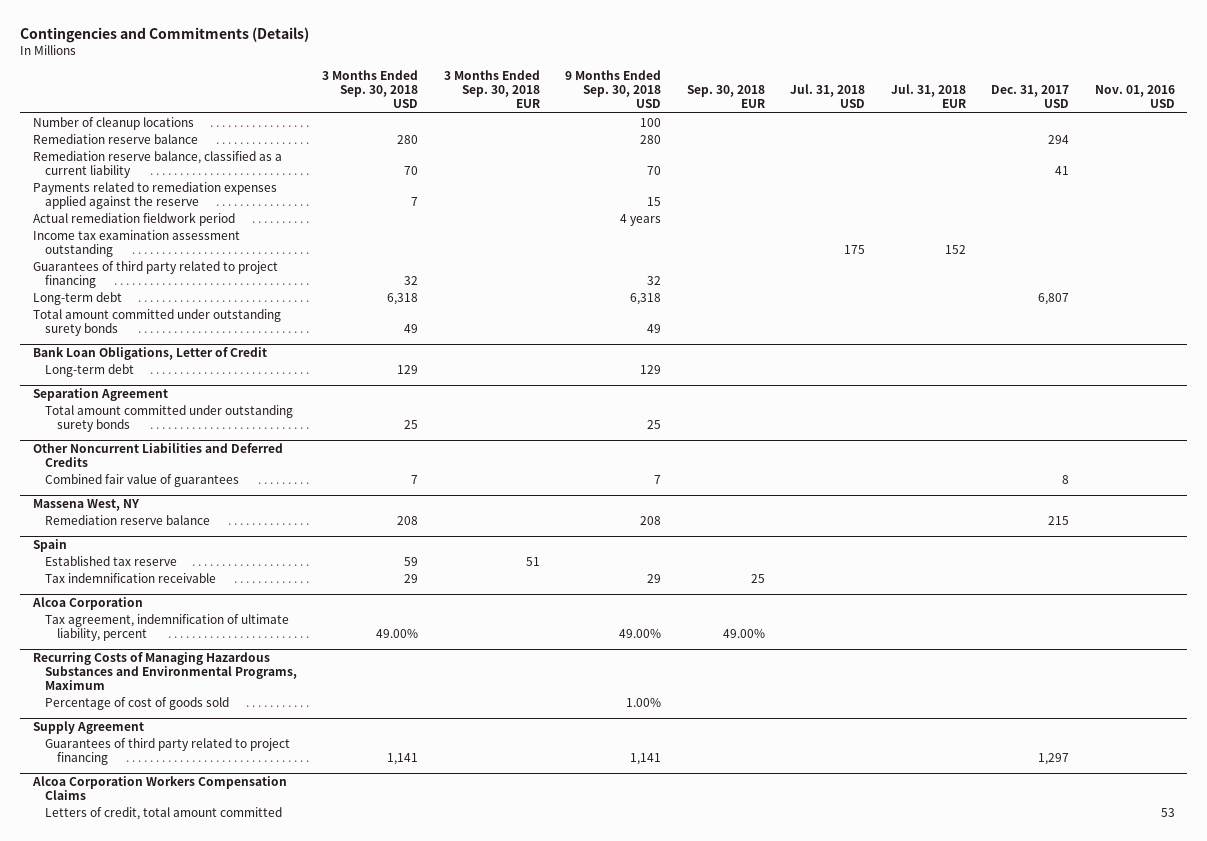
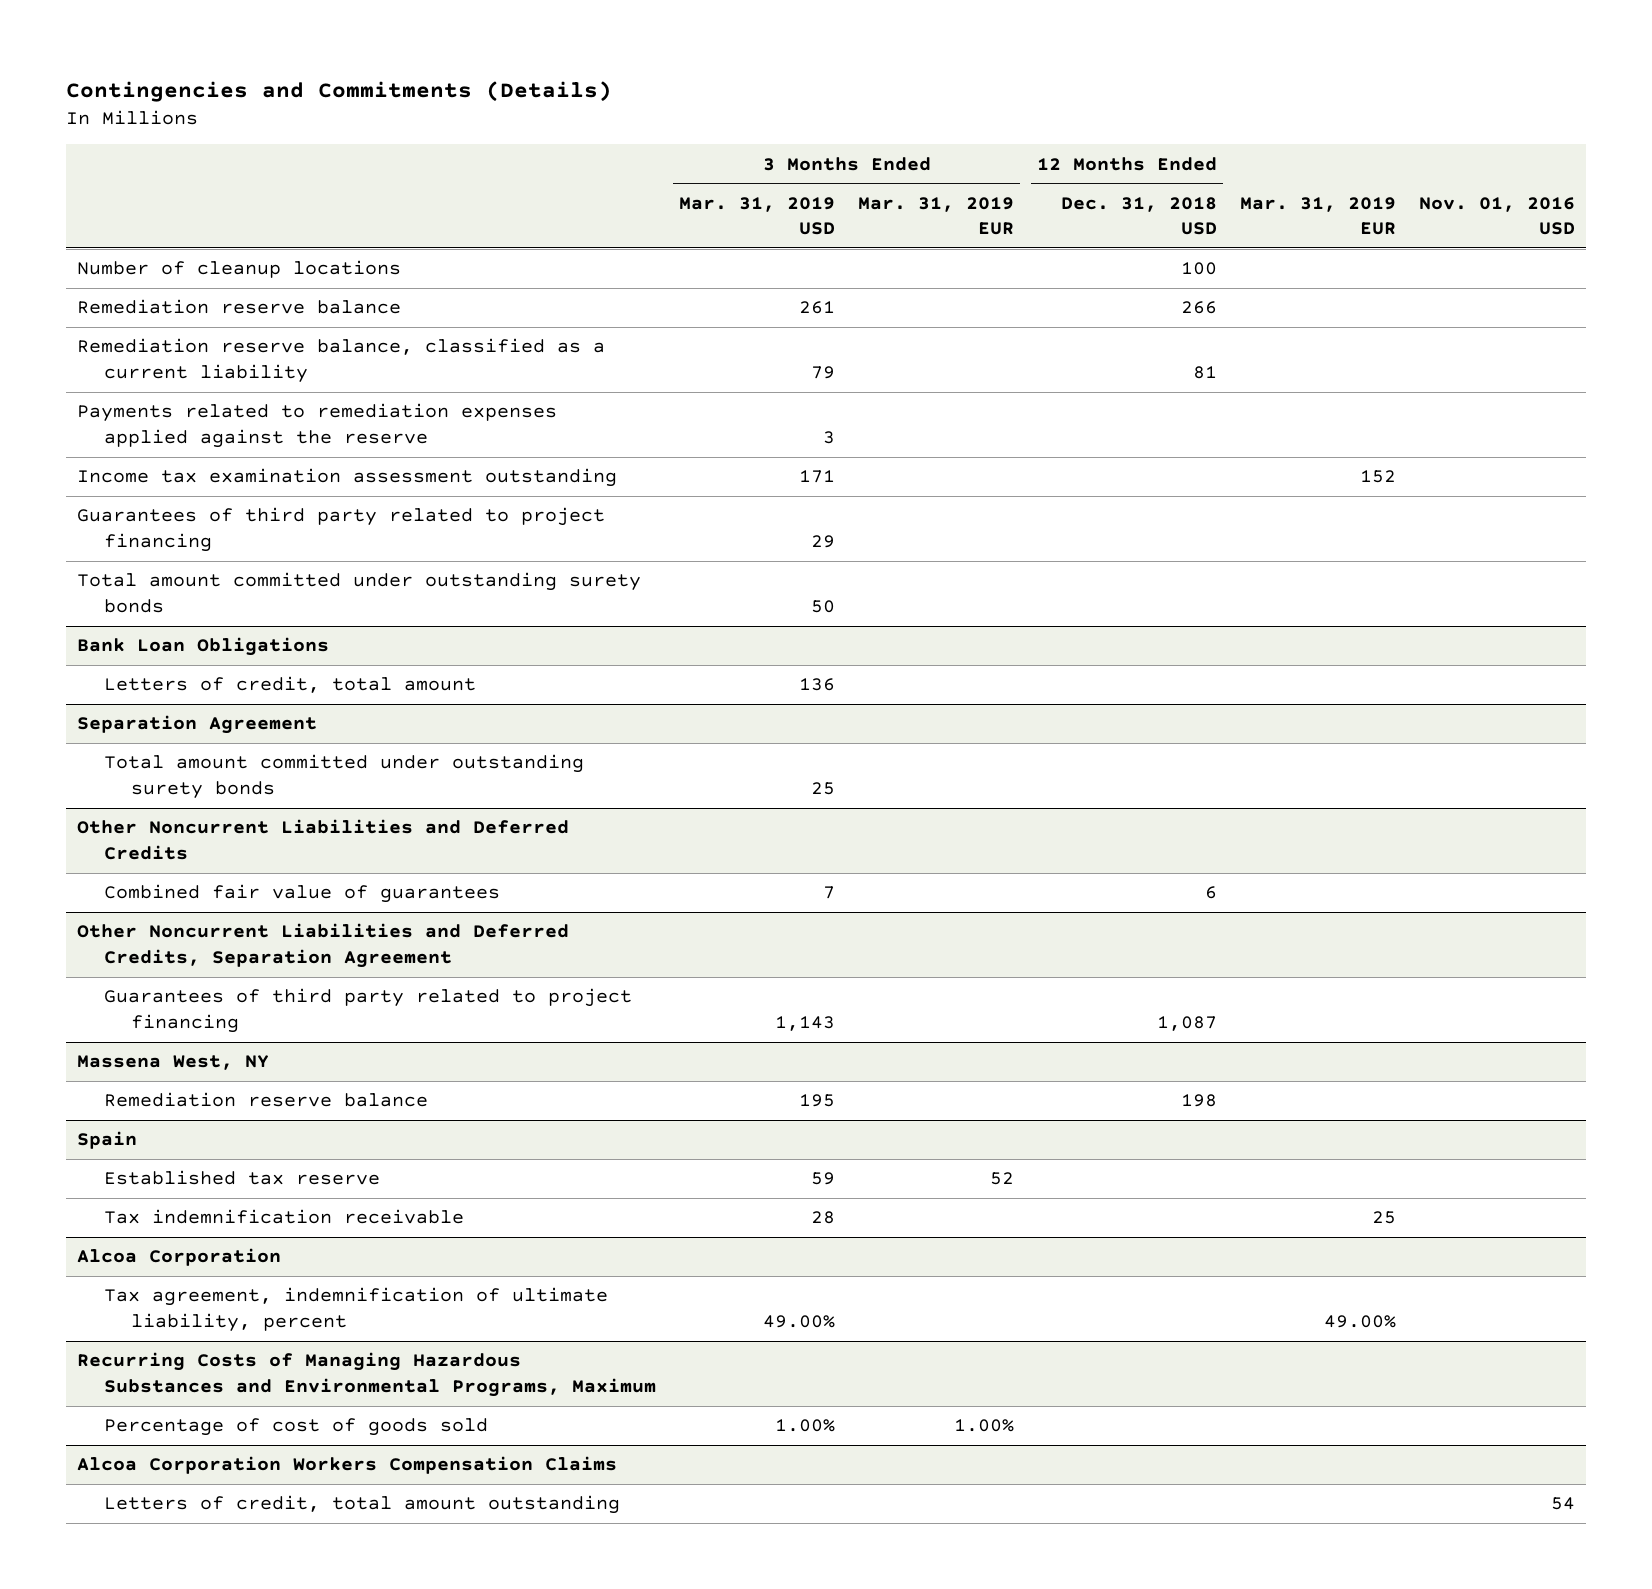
- | 3 Months Ended Sep. 30, 2018 USD | 3 Months Ended Sep. 30, 2018 EUR | 9 Months Ended Sep. 30, 2018 USD | Sep. 30, 2018 EUR | Jul. 31, 2018 USD | Jul. 31, 2018 EUR | Dec. 31, 2017 USD | Nov. 01, 2016 USD
+ | 3 Months Ended Mar. 31, 2019 USD | 3 Months Ended Mar. 31, 2019 EUR | 12 Months Ended Dec. 31, 2018 USD | Mar. 31, 2019 EUR | Nov. 01, 2016 USD
- Actual remediation fieldwork period | | | 4 years | | | | |
- Long-term debt | 6,318 | | 6,318 | | | | 6,807 |
- Bank Loan Obligations, Letter of Credit
- Long-term debt | 129 | | 129 | | | | |
+ Bank Loan Obligations
+ Letters of credit, total amount | 136 | | | |
+ Other Noncurrent Liabilities and Deferred Credits, Separation Agreement
+ Guarantees of third party related to project financing | 1,143 | | 1,087 | |
- Supply Agreement
- Guarantees of third party related to project financing | 1,141 | | 1,141 | | | | 1,297 |
@ Alcoa Corporation Workers Compensation Claims
- Letters of credit, total amount committed | | | | | | | | 53
+ Letters of credit, total amount outstanding | | | | | 54

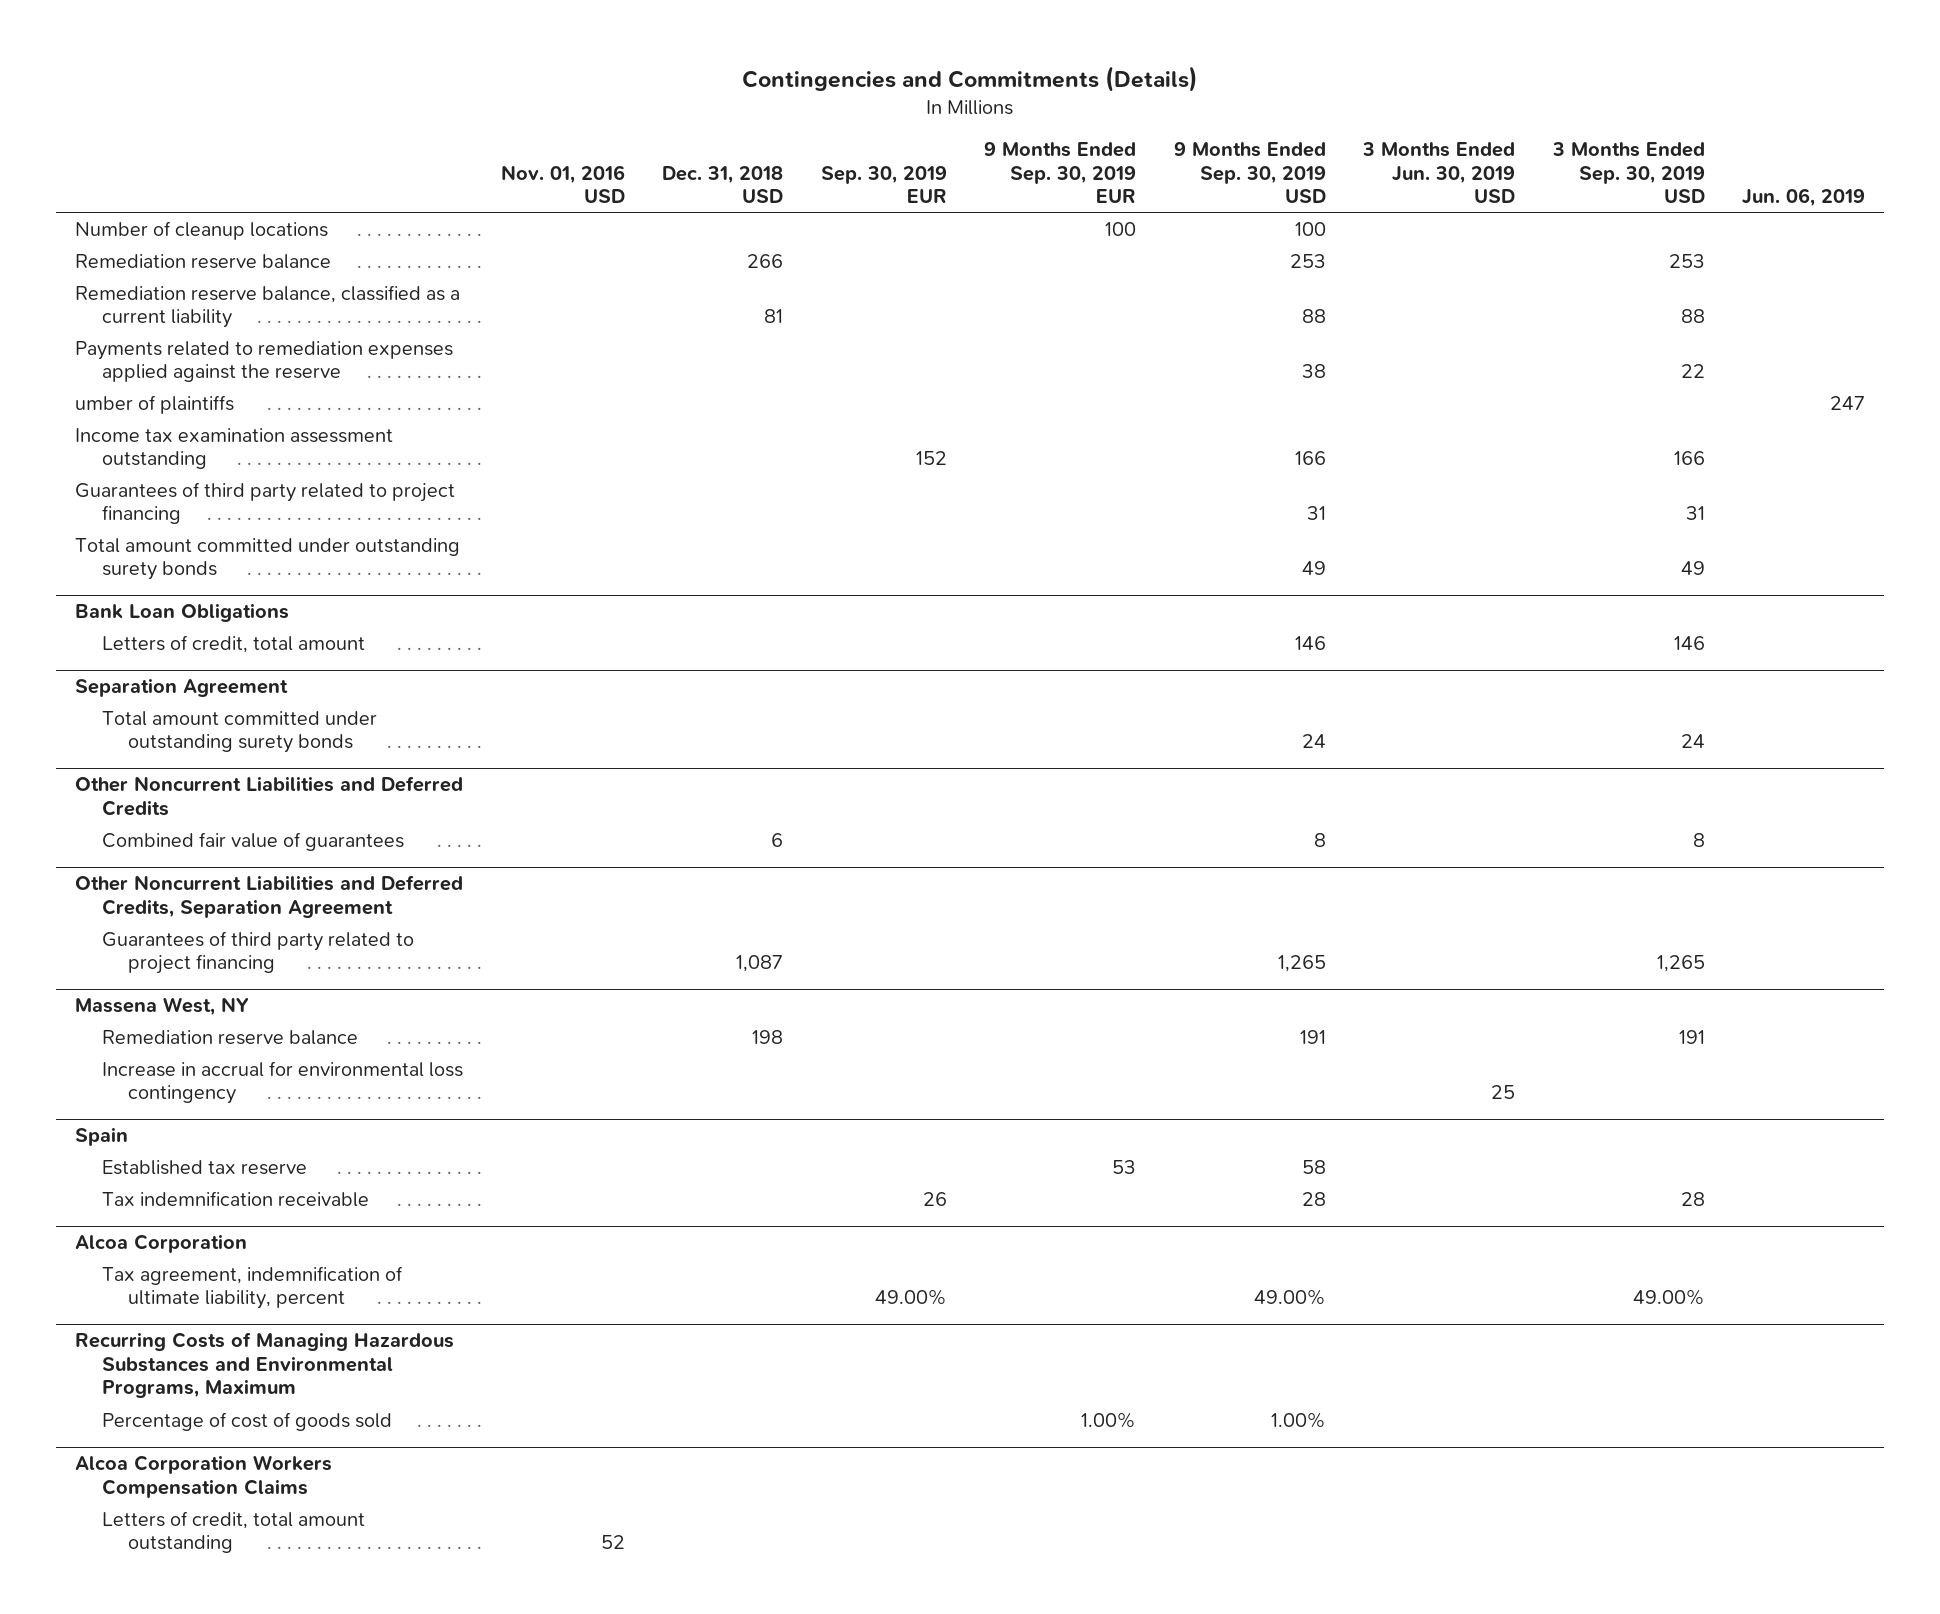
- | 3 Months Ended Mar. 31, 2019 USD | 3 Months Ended Mar. 31, 2019 EUR | 12 Months Ended Dec. 31, 2018 USD | Mar. 31, 2019 EUR | Nov. 01, 2016 USD
+ | Nov. 01, 2016 USD | Dec. 31, 2018 USD | Sep. 30, 2019 EUR | 9 Months Ended Sep. 30, 2019 EUR | 9 Months Ended Sep. 30, 2019 USD | 3 Months Ended Jun. 30, 2019 USD | 3 Months Ended Sep. 30, 2019 USD | Jun. 06, 2019
+ umber of plaintiffs | | | | | | | | 247
@ Massena West, NY
+ Increase in accrual for environmental loss contingency | | | | | | 25 | |
@ Alcoa Corporation Workers Compensation Claims
- Letters of credit, total amount outstanding | | | | | 54
+ Letters of credit, total amount outstanding | 52 | | | | | | |

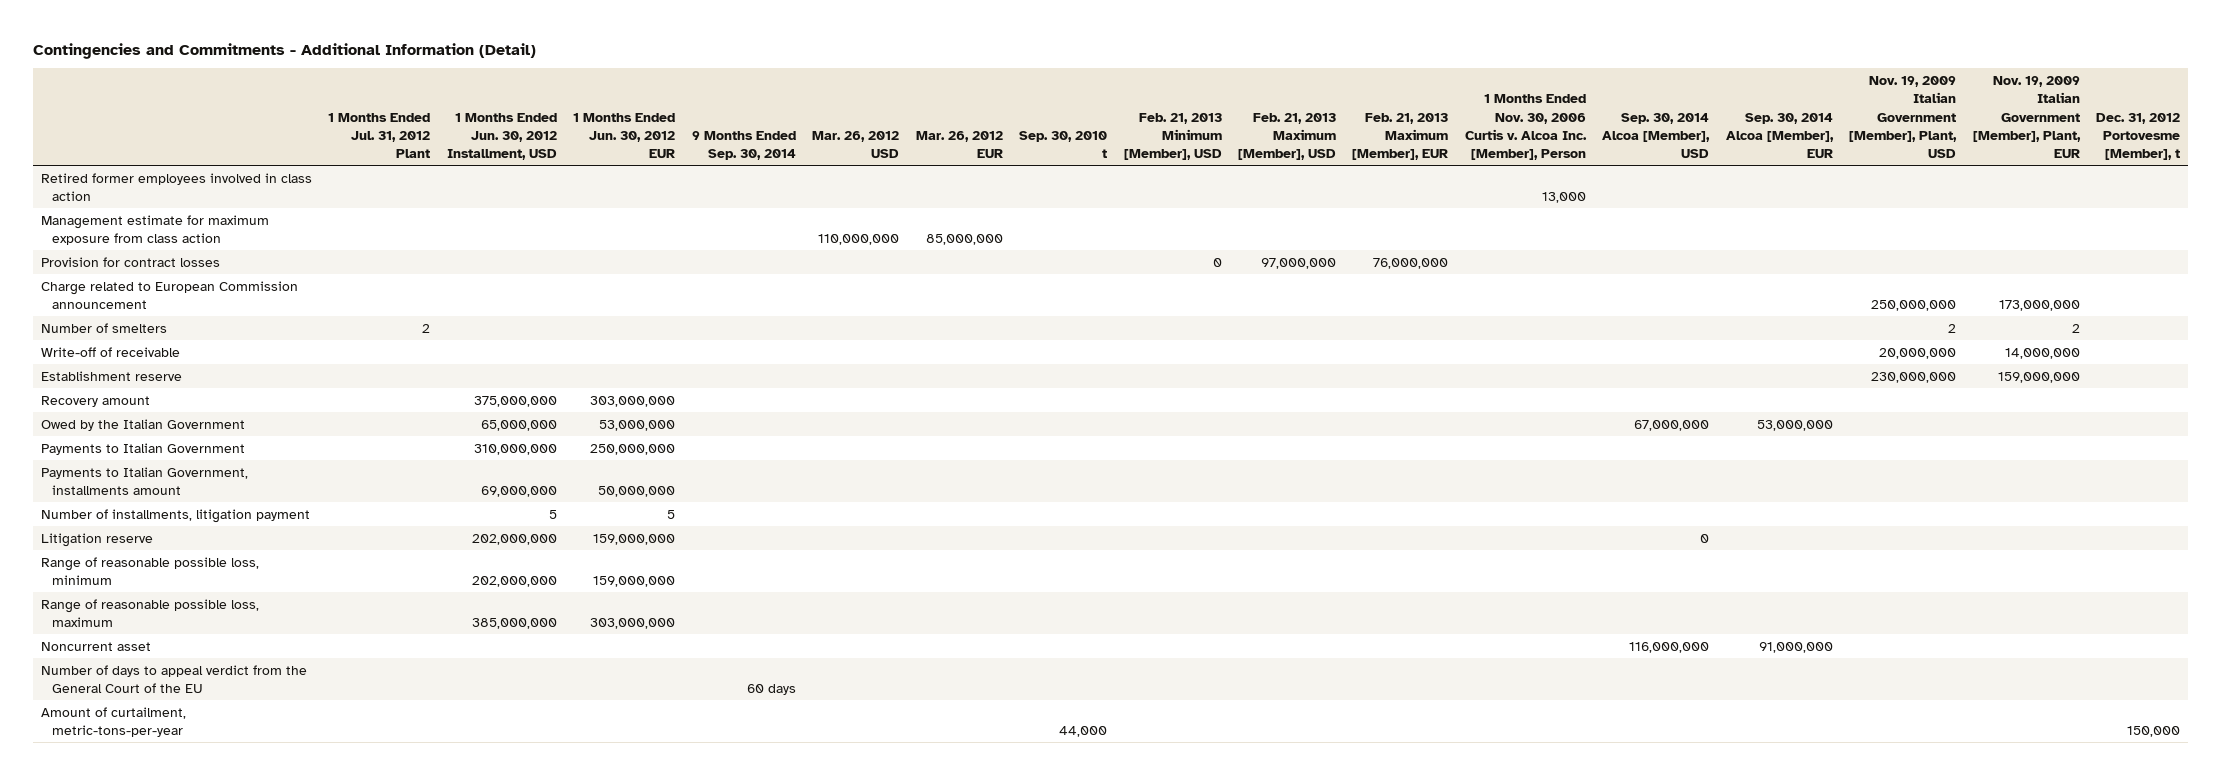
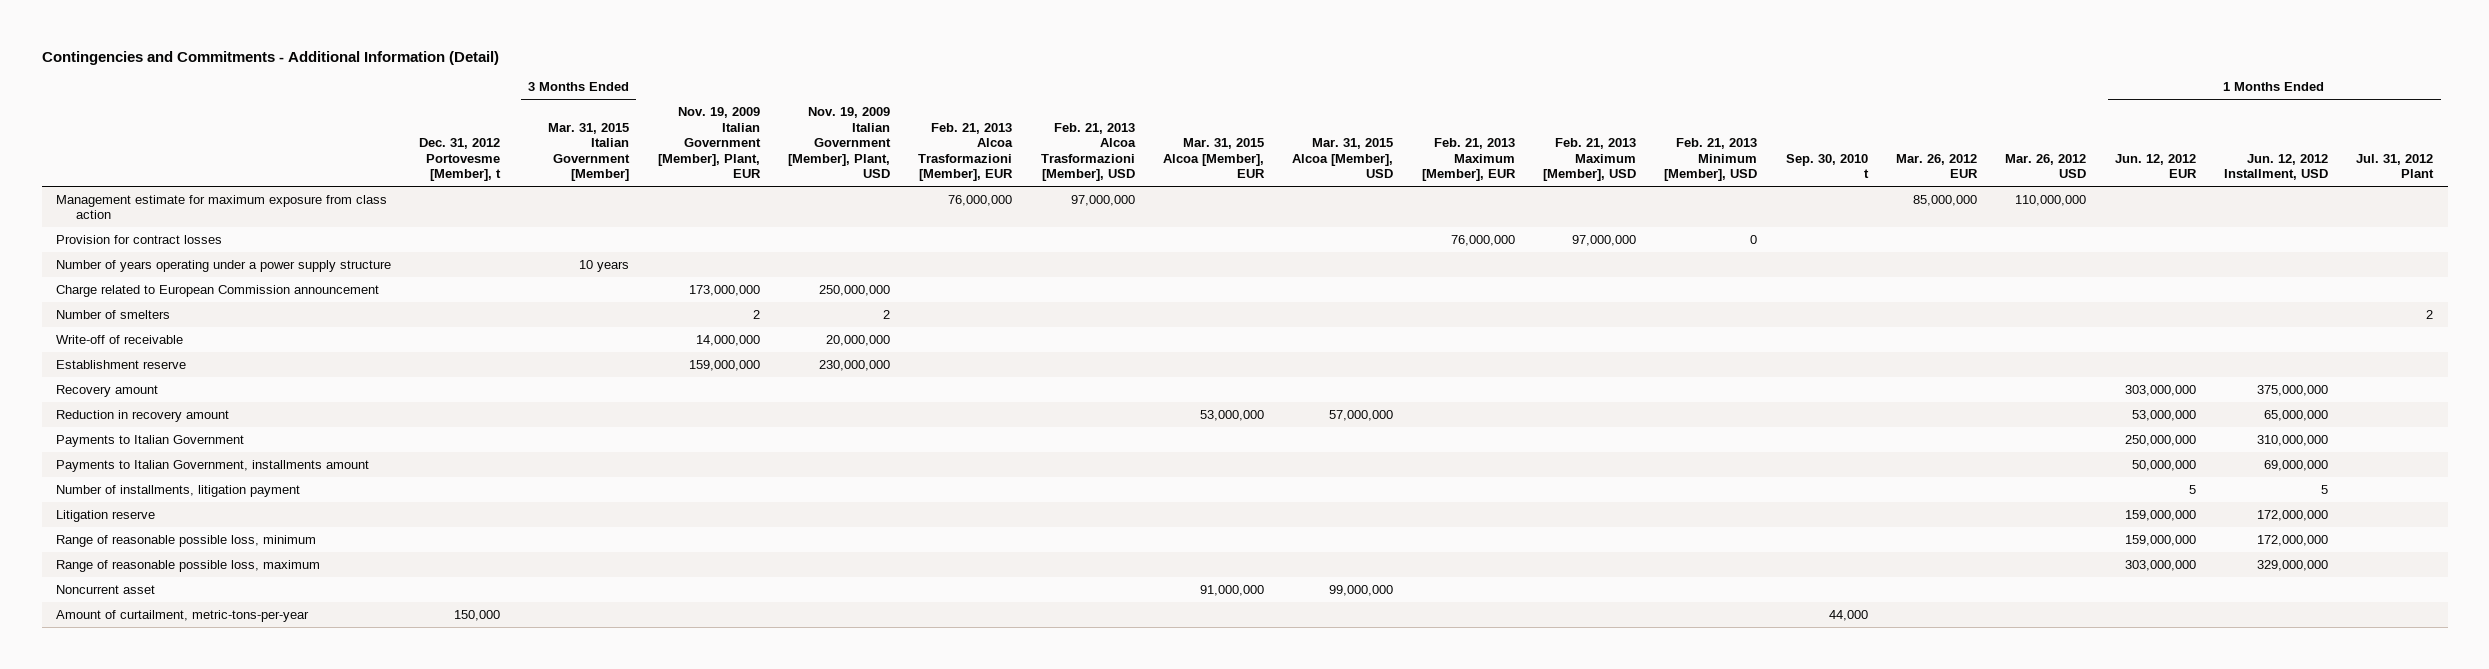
- | 1 Months Ended Jul. 31, 2012 Plant | 1 Months Ended Jun. 30, 2012 Installment, USD | 1 Months Ended Jun. 30, 2012 EUR | 9 Months Ended Sep. 30, 2014 | Mar. 26, 2012 USD | Mar. 26, 2012 EUR | Sep. 30, 2010 t | Feb. 21, 2013 Minimum [Member], USD | Feb. 21, 2013 Maximum [Member], USD | Feb. 21, 2013 Maximum [Member], EUR | 1 Months Ended Nov. 30, 2006 Curtis v. Alcoa Inc. [Member], Person | Sep. 30, 2014 Alcoa [Member], USD | Sep. 30, 2014 Alcoa [Member], EUR | Nov. 19, 2009 Italian Government [Member], Plant, USD | Nov. 19, 2009 Italian Government [Member], Plant, EUR | Dec. 31, 2012 Portovesme [Member], t
+ | Dec. 31, 2012 Portovesme [Member], t | 3 Months Ended Mar. 31, 2015 Italian Government [Member] | Nov. 19, 2009 Italian Government [Member], Plant, EUR | Nov. 19, 2009 Italian Government [Member], Plant, USD | Feb. 21, 2013 Alcoa Trasformazioni [Member], EUR | Feb. 21, 2013 Alcoa Trasformazioni [Member], USD | Mar. 31, 2015 Alcoa [Member], EUR | Mar. 31, 2015 Alcoa [Member], USD | Feb. 21, 2013 Maximum [Member], EUR | Feb. 21, 2013 Maximum [Member], USD | Feb. 21, 2013 Minimum [Member], USD | Sep. 30, 2010 t | Mar. 26, 2012 EUR | Mar. 26, 2012 USD | 1 Months Ended Jun. 12, 2012 EUR | 1 Months Ended Jun. 12, 2012 Installment, USD | 1 Months Ended Jul. 31, 2012 Plant
- Retired former employees involved in class action | | | | | | | | | | | 13,000 | | | | |
+ Number of years operating under a power supply structure | | 10 years | | | | | | | | | | | | | | |
- Owed by the Italian Government | | 65,000,000 | 53,000,000 | | | | | | | | | 67,000,000 | 53,000,000 | | |
+ Reduction in recovery amount | | | | | | | 53,000,000 | 57,000,000 | | | | | | | 53,000,000 | 65,000,000 |
- Number of days to appeal verdict from the General Court of the EU | | | | 60 days | | | | | | | | | | | |

